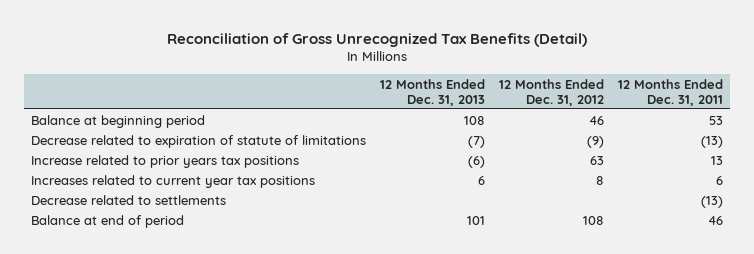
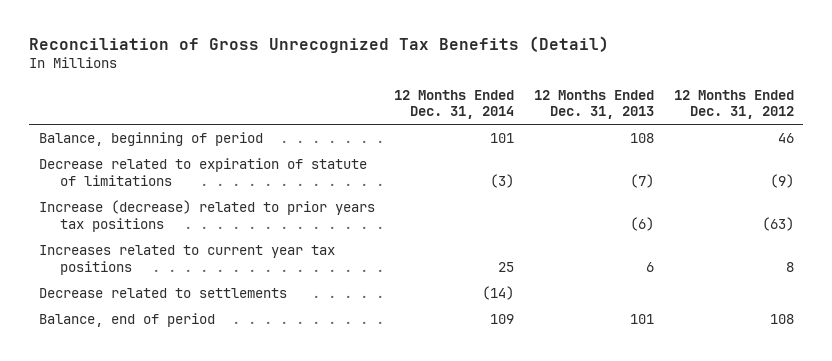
- | 12 Months Ended Dec. 31, 2013 | 12 Months Ended Dec. 31, 2012 | 12 Months Ended Dec. 31, 2011
+ | 12 Months Ended Dec. 31, 2014 | 12 Months Ended Dec. 31, 2013 | 12 Months Ended Dec. 31, 2012
- Balance at beginning period | 108 | 46 | 53
+ Balance, beginning of period | 101 | 108 | 46
- Increase related to prior years tax positions | (6) | 63 | 13
+ Increase (decrease) related to prior years tax positions | | (6) | (63)
- Balance at end of period | 101 | 108 | 46
+ Balance, end of period | 109 | 101 | 108

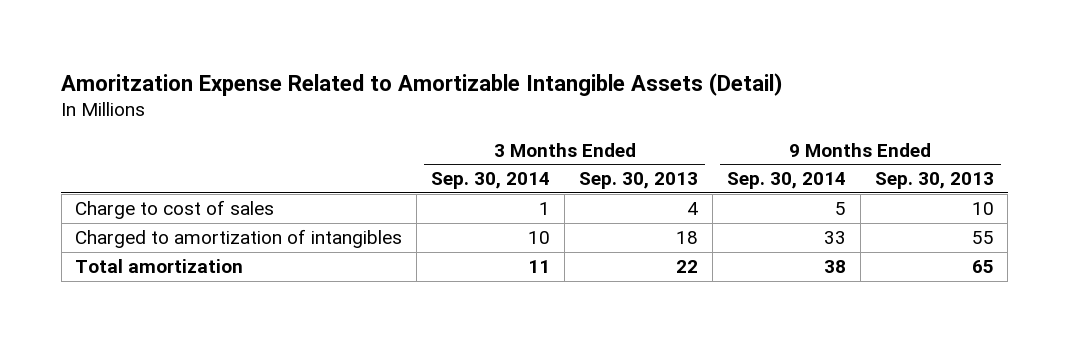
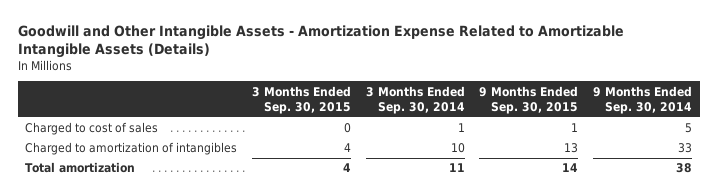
- Amoritzation Expense Related to Amortizable Intangible Assets (Detail)
+ Goodwill and Other Intangible Assets - Amortization Expense Related to Amortizable Intangible Assets (Details)
- | 3 Months Ended Sep. 30, 2014 | 3 Months Ended Sep. 30, 2013 | 9 Months Ended Sep. 30, 2014 | 9 Months Ended Sep. 30, 2013
+ | 3 Months Ended Sep. 30, 2015 | 3 Months Ended Sep. 30, 2014 | 9 Months Ended Sep. 30, 2015 | 9 Months Ended Sep. 30, 2014
- Charge to cost of sales | 1 | 4 | 5 | 10
+ Charged to cost of sales | 0 | 1 | 1 | 5

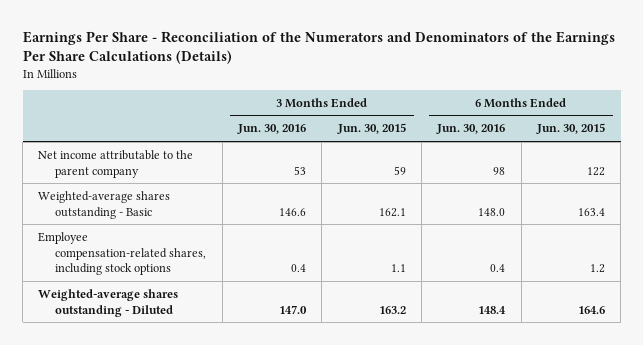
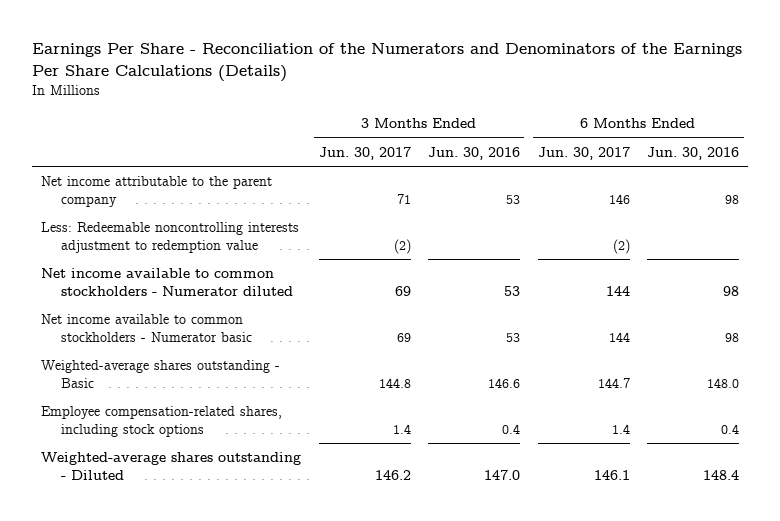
- | 3 Months Ended Jun. 30, 2016 | 3 Months Ended Jun. 30, 2015 | 6 Months Ended Jun. 30, 2016 | 6 Months Ended Jun. 30, 2015
+ | 3 Months Ended Jun. 30, 2017 | 3 Months Ended Jun. 30, 2016 | 6 Months Ended Jun. 30, 2017 | 6 Months Ended Jun. 30, 2016
+ Less: Redeemable noncontrolling interests adjustment to redemption value | (2) | | (2) |
+ Net income available to common stockholders - Numerator diluted | 69 | 53 | 144 | 98
+ Net income available to common stockholders - Numerator basic | 69 | 53 | 144 | 98

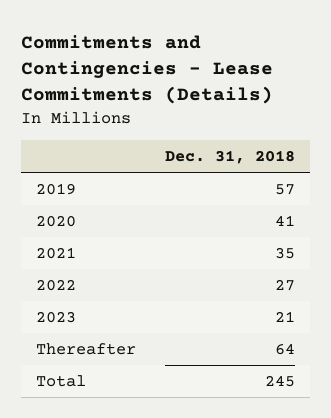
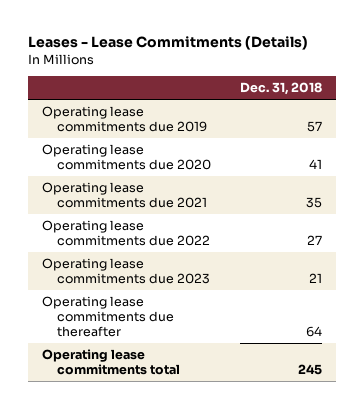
- Commitments and Contingencies - Lease Commitments (Details)
+ Leases - Lease Commitments (Details)
- 2019 | 57
- 2020 | 41
- 2021 | 35
- 2022 | 27
- 2023 | 21
- Thereafter | 64
- Total | 245
+ Operating lease commitments due 2019 | 57
+ Operating lease commitments due 2020 | 41
+ Operating lease commitments due 2021 | 35
+ Operating lease commitments due 2022 | 27
+ Operating lease commitments due 2023 | 21
+ Operating lease commitments due thereafter | 64
+ Operating lease commitments total | 245

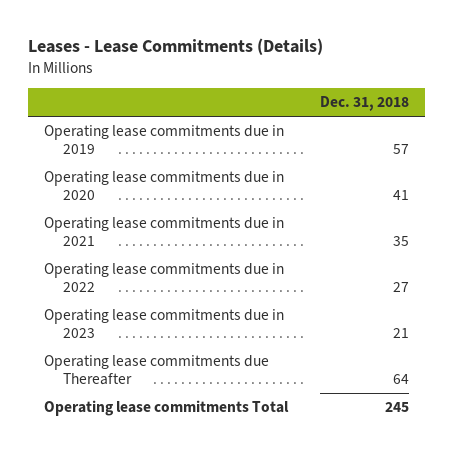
- Operating lease commitments due 2019 | 57
- Operating lease commitments due 2020 | 41
- Operating lease commitments due 2021 | 35
- Operating lease commitments due 2022 | 27
- Operating lease commitments due 2023 | 21
- Operating lease commitments due thereafter | 64
- Operating lease commitments total | 245
+ Operating lease commitments due in 2019 | 57
+ Operating lease commitments due in 2020 | 41
+ Operating lease commitments due in 2021 | 35
+ Operating lease commitments due in 2022 | 27
+ Operating lease commitments due in 2023 | 21
+ Operating lease commitments due Thereafter | 64
+ Operating lease commitments Total | 245

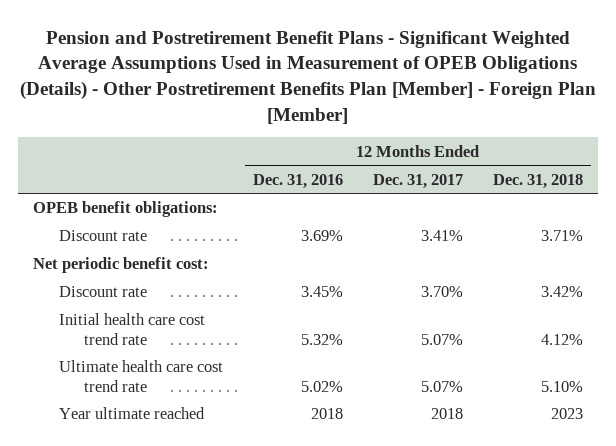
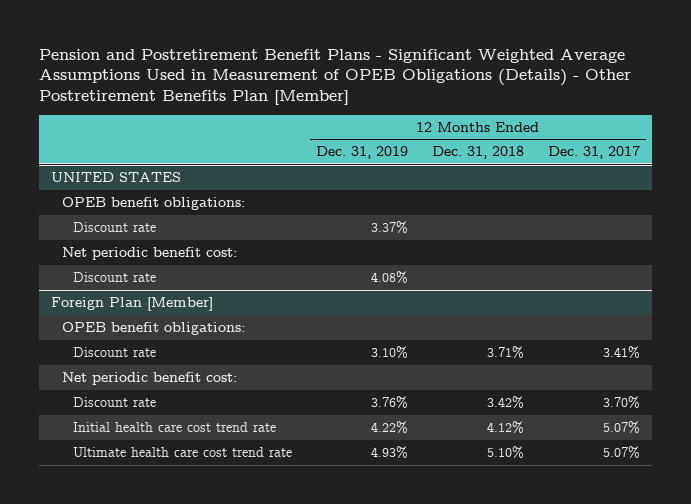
- Pension and Postretirement Benefit Plans - Significant Weighted Average Assumptions Used in Measurement of OPEB Obligations (Details) - Other Postretirement Benefits Plan [Member] - Foreign Plan [Member]
+ Pension and Postretirement Benefit Plans - Significant Weighted Average Assumptions Used in Measurement of OPEB Obligations (Details) - Other Postretirement Benefits Plan [Member]
- | 12 Months Ended Dec. 31, 2016 | 12 Months Ended Dec. 31, 2017 | 12 Months Ended Dec. 31, 2018
+ | 12 Months Ended Dec. 31, 2019 | 12 Months Ended Dec. 31, 2018 | 12 Months Ended Dec. 31, 2017
+ UNITED STATES
+ Discount rate | 3.37% | |
+ Net periodic benefit cost:
+ Discount rate | 4.08% | |
+ Foreign Plan [Member]
+ OPEB benefit obligations:
- Year ultimate reached | 2018 | 2018 | 2023

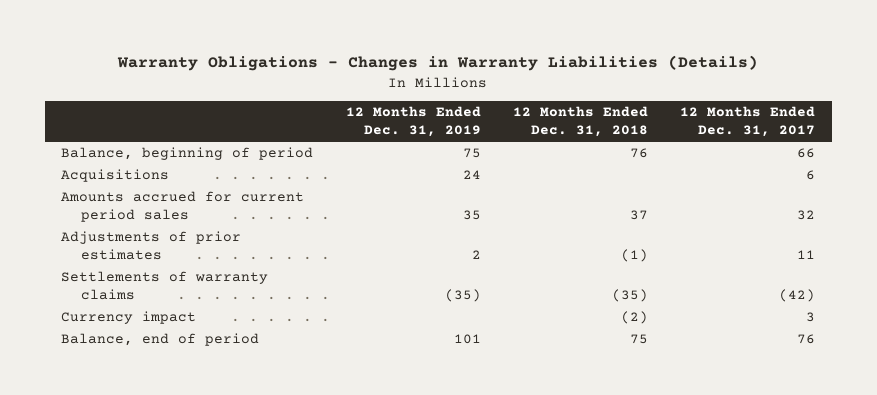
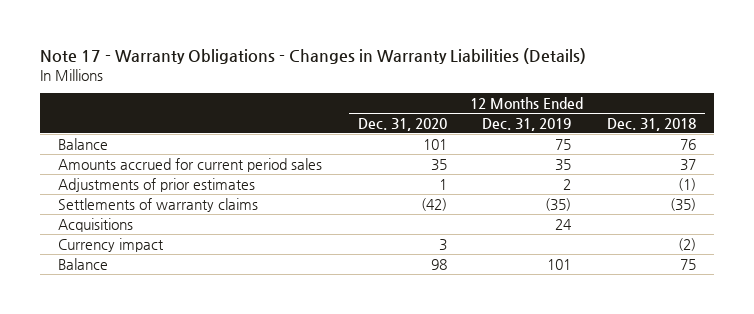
- Warranty Obligations - Changes in Warranty Liabilities (Details)
+ Note 17 - Warranty Obligations - Changes in Warranty Liabilities (Details)
- | 12 Months Ended Dec. 31, 2019 | 12 Months Ended Dec. 31, 2018 | 12 Months Ended Dec. 31, 2017
+ | 12 Months Ended Dec. 31, 2020 | 12 Months Ended Dec. 31, 2019 | 12 Months Ended Dec. 31, 2018
- Balance, beginning of period | 75 | 76 | 66
+ Balance | 101 | 75 | 76
moved down: Acquisitions | | 24 |
- Balance, end of period | 101 | 75 | 76
+ Balance | 98 | 101 | 75

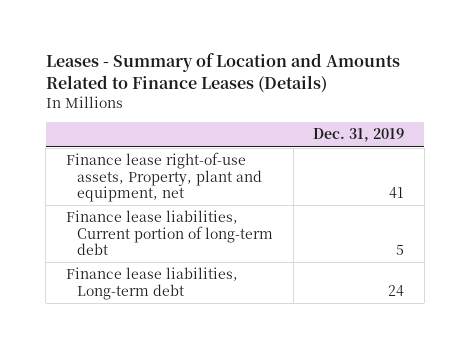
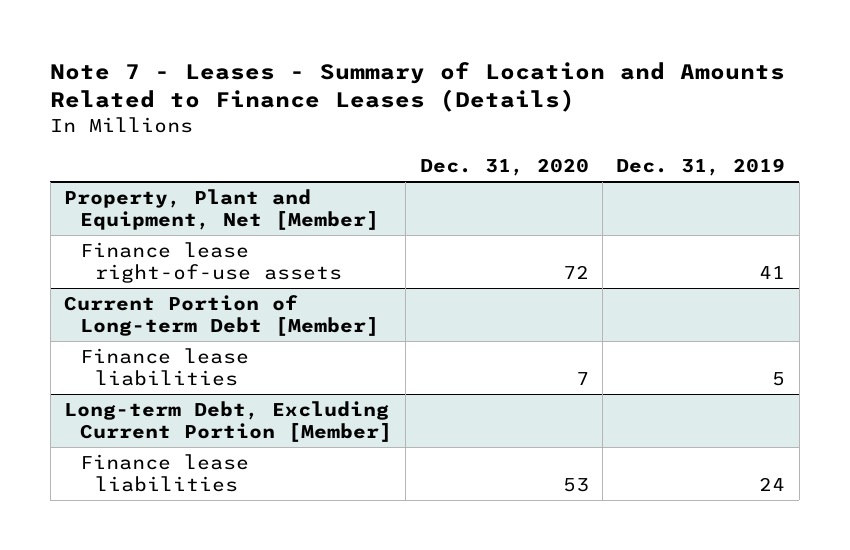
- Leases - Summary of Location and Amounts Related to Finance Leases (Details)
+ Note 7 - Leases - Summary of Location and Amounts Related to Finance Leases (Details)
- | Dec. 31, 2019
+ | Dec. 31, 2020 | Dec. 31, 2019
- Finance lease right-of-use assets, Property, plant and equipment, net | 41
- Finance lease liabilities, Current portion of long-term debt | 5
- Finance lease liabilities, Long-term debt | 24
+ Property, Plant and Equipment, Net [Member]
+ Finance lease right-of-use assets | 72 | 41
+ Current Portion of Long-term Debt [Member]
+ Finance lease liabilities | 7 | 5
+ Long-term Debt, Excluding Current Portion [Member]
+ Finance lease liabilities | 53 | 24

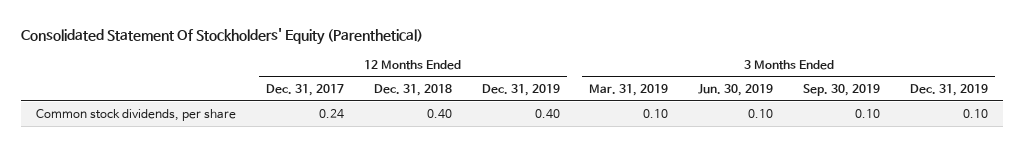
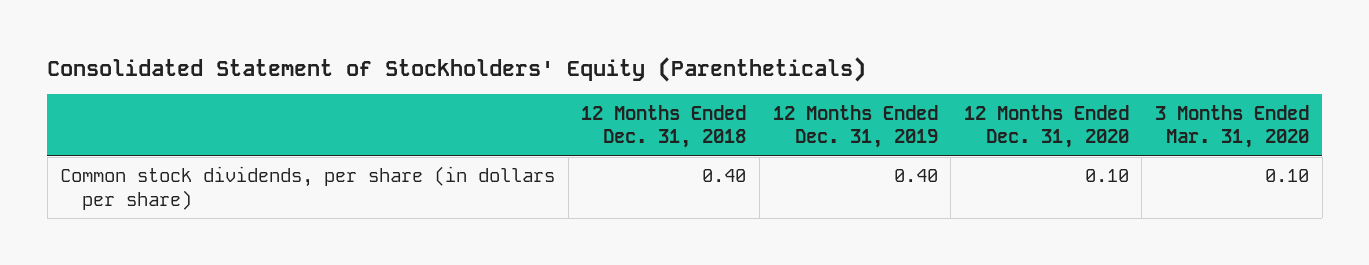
- Consolidated Statement Of Stockholders' Equity (Parenthetical)
+ Consolidated Statement of Stockholders' Equity (Parentheticals)
- | 12 Months Ended Dec. 31, 2017 | 12 Months Ended Dec. 31, 2018 | 12 Months Ended Dec. 31, 2019 | 3 Months Ended Mar. 31, 2019 | 3 Months Ended Jun. 30, 2019 | 3 Months Ended Sep. 30, 2019 | 3 Months Ended Dec. 31, 2019
+ | 12 Months Ended Dec. 31, 2018 | 12 Months Ended Dec. 31, 2019 | 12 Months Ended Dec. 31, 2020 | 3 Months Ended Mar. 31, 2020
- Common stock dividends, per share | 0.24 | 0.40 | 0.40 | 0.10 | 0.10 | 0.10 | 0.10
+ Common stock dividends, per share (in dollars per share) | 0.40 | 0.40 | 0.10 | 0.10

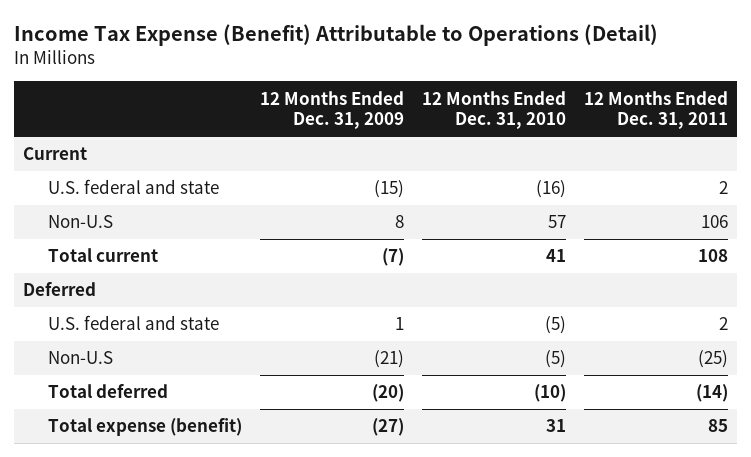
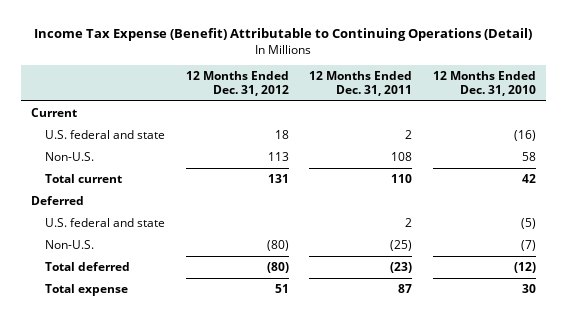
- Income Tax Expense (Benefit) Attributable to Operations (Detail)
+ Income Tax Expense (Benefit) Attributable to Continuing Operations (Detail)
- | 12 Months Ended Dec. 31, 2009 | 12 Months Ended Dec. 31, 2010 | 12 Months Ended Dec. 31, 2011
+ | 12 Months Ended Dec. 31, 2012 | 12 Months Ended Dec. 31, 2011 | 12 Months Ended Dec. 31, 2010
- Non-U.S | 8 | 57 | 106
- Total current | (7) | 41 | 108
+ Non-U.S. | 113 | 108 | 58
+ Total current | 131 | 110 | 42
- Non-U.S | (21) | (5) | (25)
- Total deferred | (20) | (10) | (14)
- Total expense (benefit) | (27) | 31 | 85
+ Non-U.S. | (80) | (25) | (7)
+ Total deferred | (80) | (23) | (12)
+ Total expense | 51 | 87 | 30

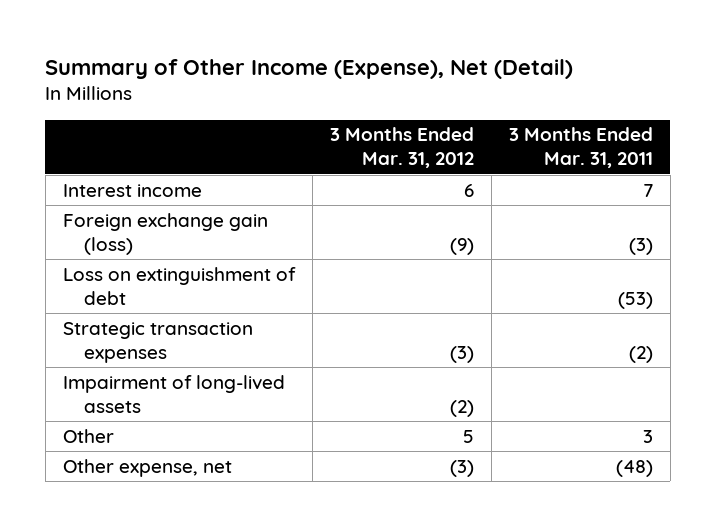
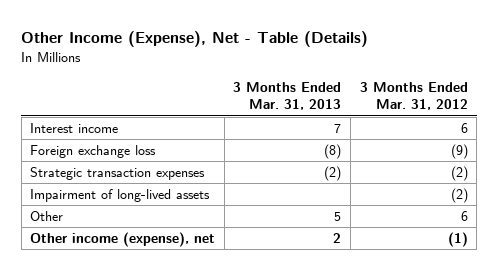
- Summary of Other Income (Expense), Net (Detail)
+ Other Income (Expense), Net - Table (Details)
- | 3 Months Ended Mar. 31, 2012 | 3 Months Ended Mar. 31, 2011
+ | 3 Months Ended Mar. 31, 2013 | 3 Months Ended Mar. 31, 2012
- Foreign exchange gain (loss) | (9) | (3)
- Loss on extinguishment of debt | | (53)
- Strategic transaction expenses | (3) | (2)
+ Foreign exchange loss | (8) | (9)
+ Strategic transaction expenses | (2) | (2)
- Other | 5 | 3
- Other expense, net | (3) | (48)
+ Other | 5 | 6
+ Other income (expense), net | 2 | (1)

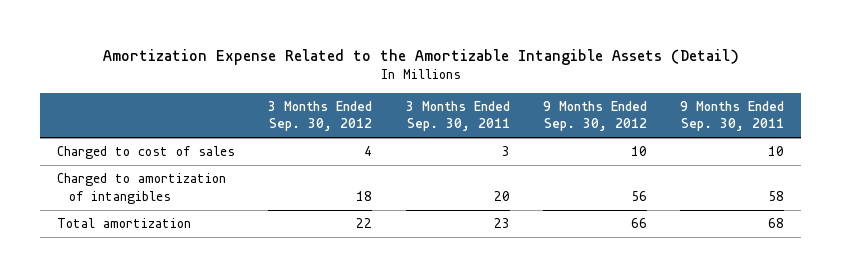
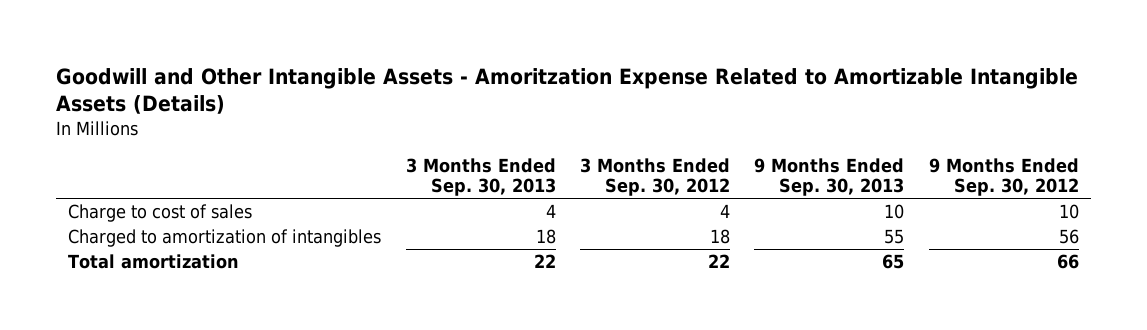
- Amortization Expense Related to the Amortizable Intangible Assets (Detail)
+ Goodwill and Other Intangible Assets - Amoritzation Expense Related to Amortizable Intangible Assets (Details)
- | 3 Months Ended Sep. 30, 2012 | 3 Months Ended Sep. 30, 2011 | 9 Months Ended Sep. 30, 2012 | 9 Months Ended Sep. 30, 2011
+ | 3 Months Ended Sep. 30, 2013 | 3 Months Ended Sep. 30, 2012 | 9 Months Ended Sep. 30, 2013 | 9 Months Ended Sep. 30, 2012
- Charged to cost of sales | 4 | 3 | 10 | 10
+ Charge to cost of sales | 4 | 4 | 10 | 10

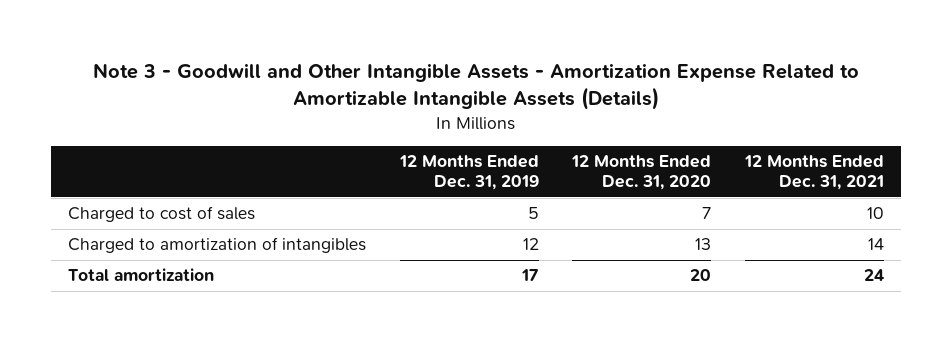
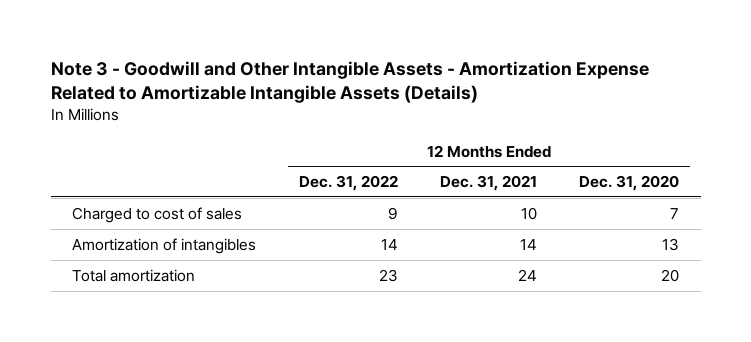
- | 12 Months Ended Dec. 31, 2019 | 12 Months Ended Dec. 31, 2020 | 12 Months Ended Dec. 31, 2021
+ | 12 Months Ended Dec. 31, 2022 | 12 Months Ended Dec. 31, 2021 | 12 Months Ended Dec. 31, 2020
- Charged to amortization of intangibles | 12 | 13 | 14
+ Amortization of intangibles | 14 | 14 | 13

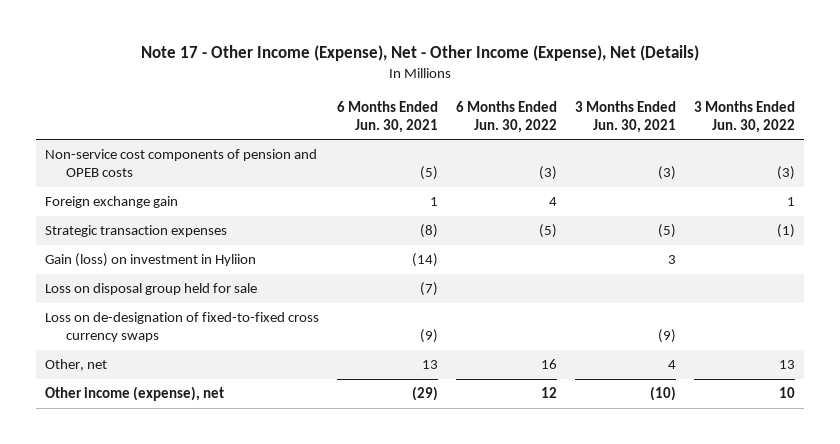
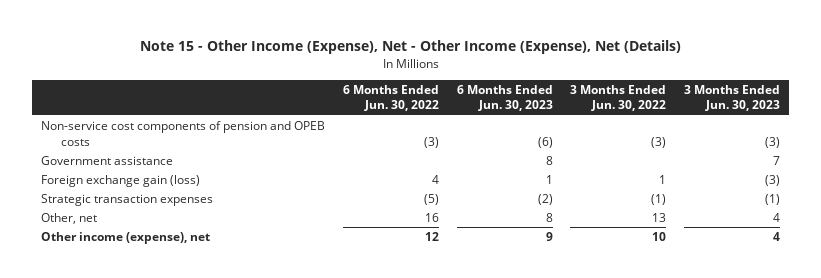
- Note 17 - Other Income (Expense), Net - Other Income (Expense), Net (Details)
+ Note 15 - Other Income (Expense), Net - Other Income (Expense), Net (Details)
- | 6 Months Ended Jun. 30, 2021 | 6 Months Ended Jun. 30, 2022 | 3 Months Ended Jun. 30, 2021 | 3 Months Ended Jun. 30, 2022
+ | 6 Months Ended Jun. 30, 2022 | 6 Months Ended Jun. 30, 2023 | 3 Months Ended Jun. 30, 2022 | 3 Months Ended Jun. 30, 2023
- Foreign exchange gain | 1 | 4 | | 1
+ Government assistance | | 8 | | 7
+ Foreign exchange gain (loss) | 4 | 1 | 1 | (3)
- Gain (loss) on investment in Hyliion | (14) | | 3 |
- Loss on disposal group held for sale | (7) | | |
- Loss on de-designation of fixed-to-fixed cross currency swaps | (9) | | (9) |

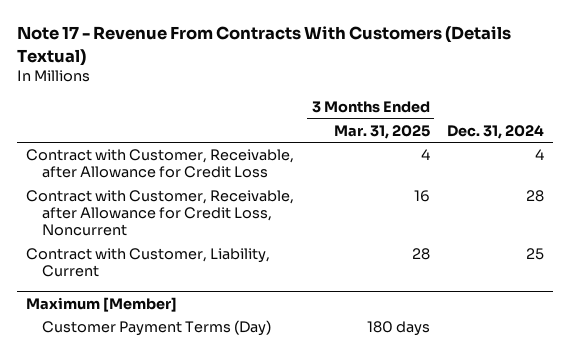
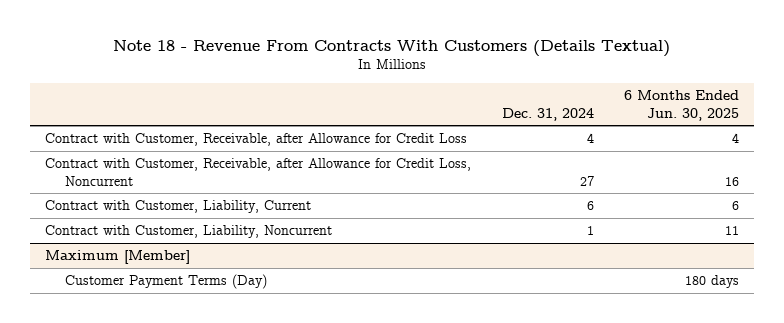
- Note 17 - Revenue From Contracts With Customers (Details Textual)
+ Note 18 - Revenue From Contracts With Customers (Details Textual)
- | 3 Months Ended Mar. 31, 2025 | Dec. 31, 2024
+ | Dec. 31, 2024 | 6 Months Ended Jun. 30, 2025
- Contract with Customer, Receivable, after Allowance for Credit Loss, Noncurrent | 16 | 28
- Contract with Customer, Liability, Current | 28 | 25
+ Contract with Customer, Receivable, after Allowance for Credit Loss, Noncurrent | 27 | 16
+ Contract with Customer, Liability, Current | 6 | 6
+ Contract with Customer, Liability, Noncurrent | 1 | 11

